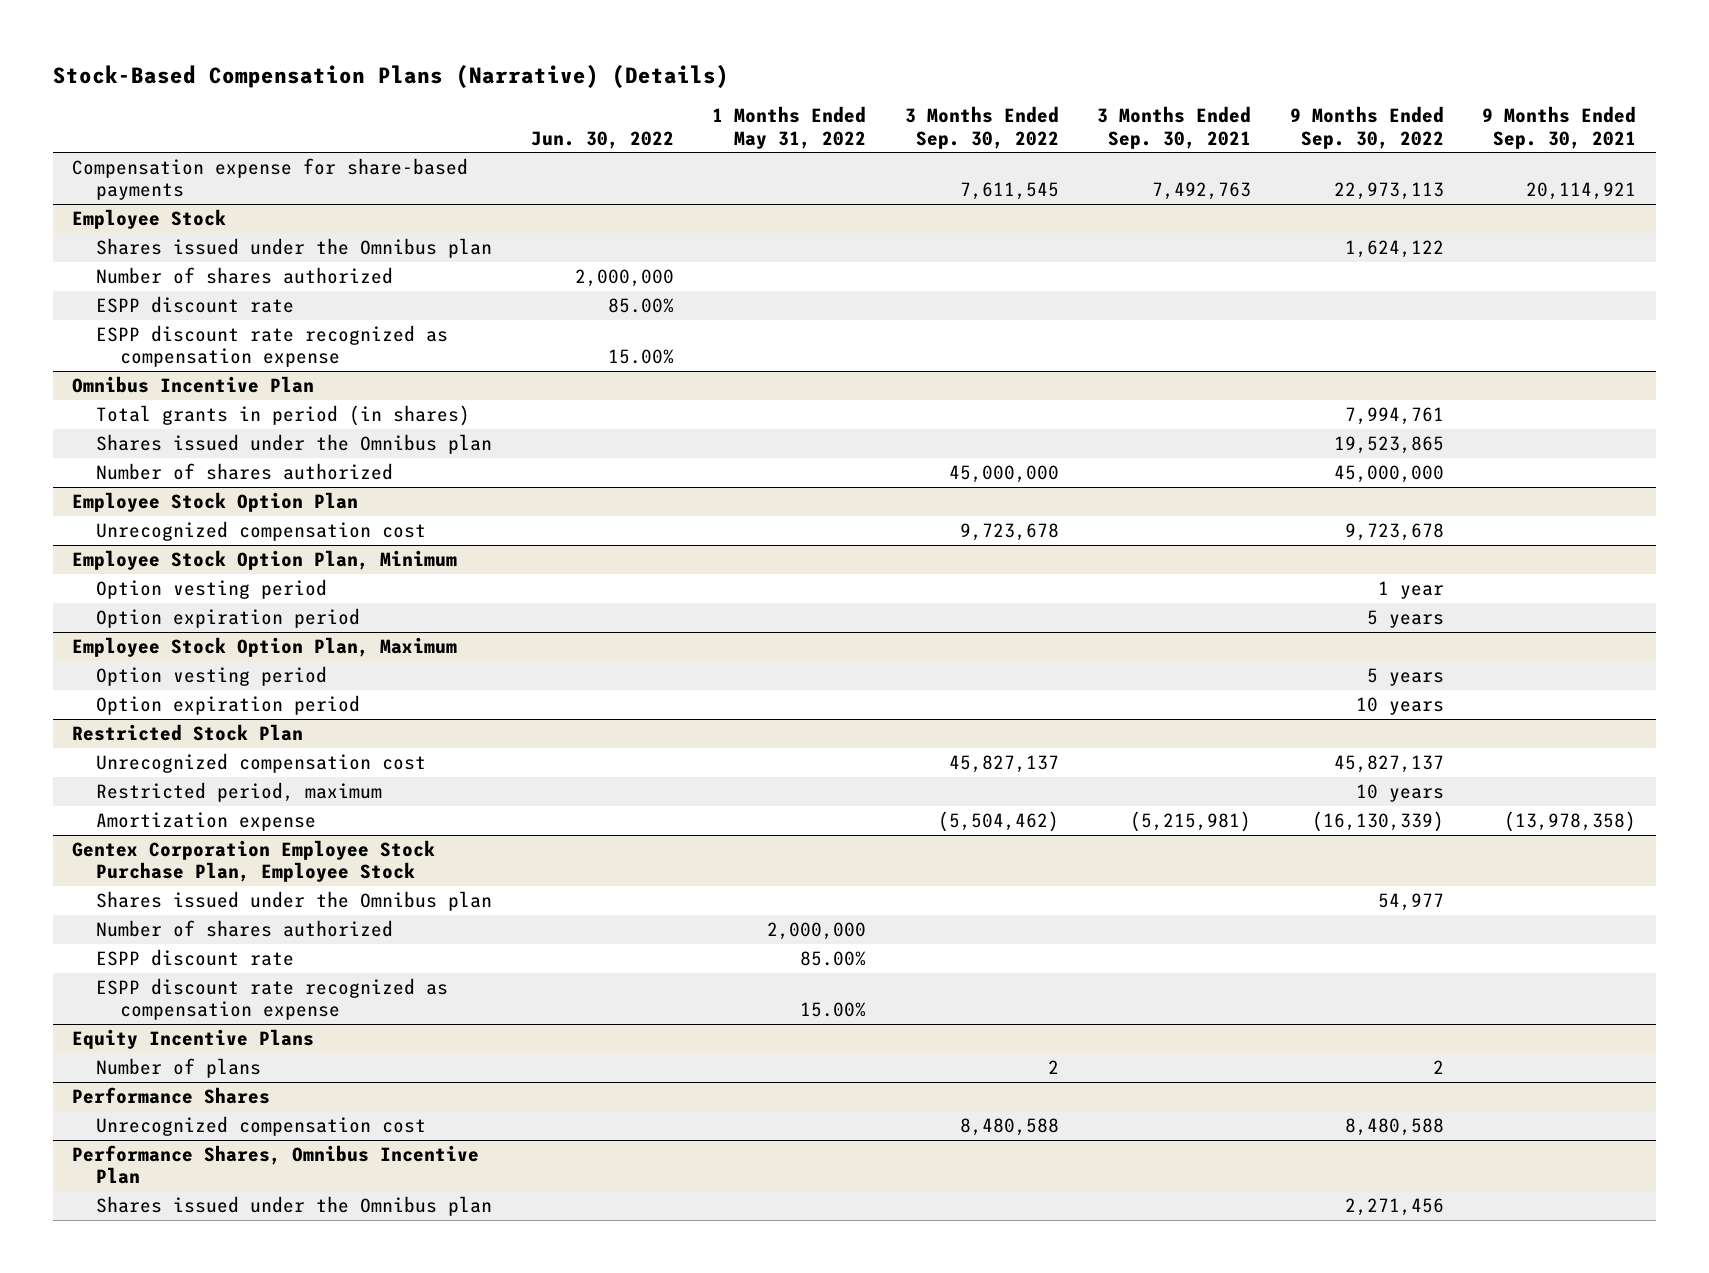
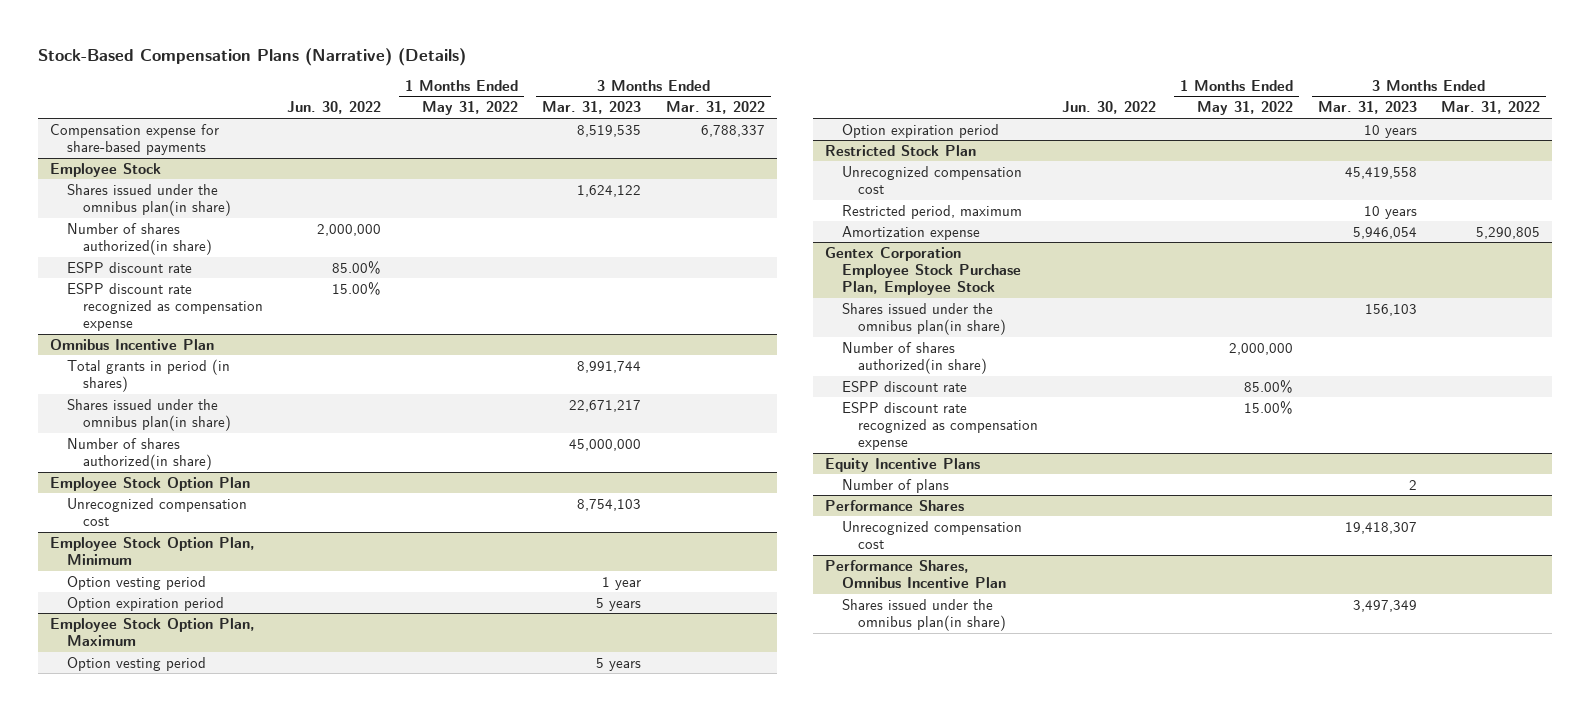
- | Jun. 30, 2022 | 1 Months Ended May 31, 2022 | 3 Months Ended Sep. 30, 2022 | 3 Months Ended Sep. 30, 2021 | 9 Months Ended Sep. 30, 2022 | 9 Months Ended Sep. 30, 2021
+ | Jun. 30, 2022 | 1 Months Ended May 31, 2022 | 3 Months Ended Mar. 31, 2023 | 3 Months Ended Mar. 31, 2022
@ Employee Stock
- Shares issued under the Omnibus plan | | | | | 1,624,122 |
- Number of shares authorized | 2,000,000 | | | | |
+ Shares issued under the omnibus plan(in share) | | | 1,624,122 |
+ Number of shares authorized(in share) | 2,000,000 | | |
@ Omnibus Incentive Plan
- Shares issued under the Omnibus plan | | | | | 19,523,865 |
- Number of shares authorized | | | 45,000,000 | | 45,000,000 |
+ Shares issued under the omnibus plan(in share) | | | 22,671,217 |
+ Number of shares authorized(in share) | | | 45,000,000 |
@ Gentex Corporation Employee Stock Purchase Plan, Employee Stock
- Shares issued under the Omnibus plan | | | | | 54,977 |
- Number of shares authorized | | 2,000,000 | | | |
+ Shares issued under the omnibus plan(in share) | | | 156,103 |
+ Number of shares authorized(in share) | | 2,000,000 | |
@ Performance Shares, Omnibus Incentive Plan
- Shares issued under the Omnibus plan | | | | | 2,271,456 |
+ Shares issued under the omnibus plan(in share) | | | 3,497,349 |

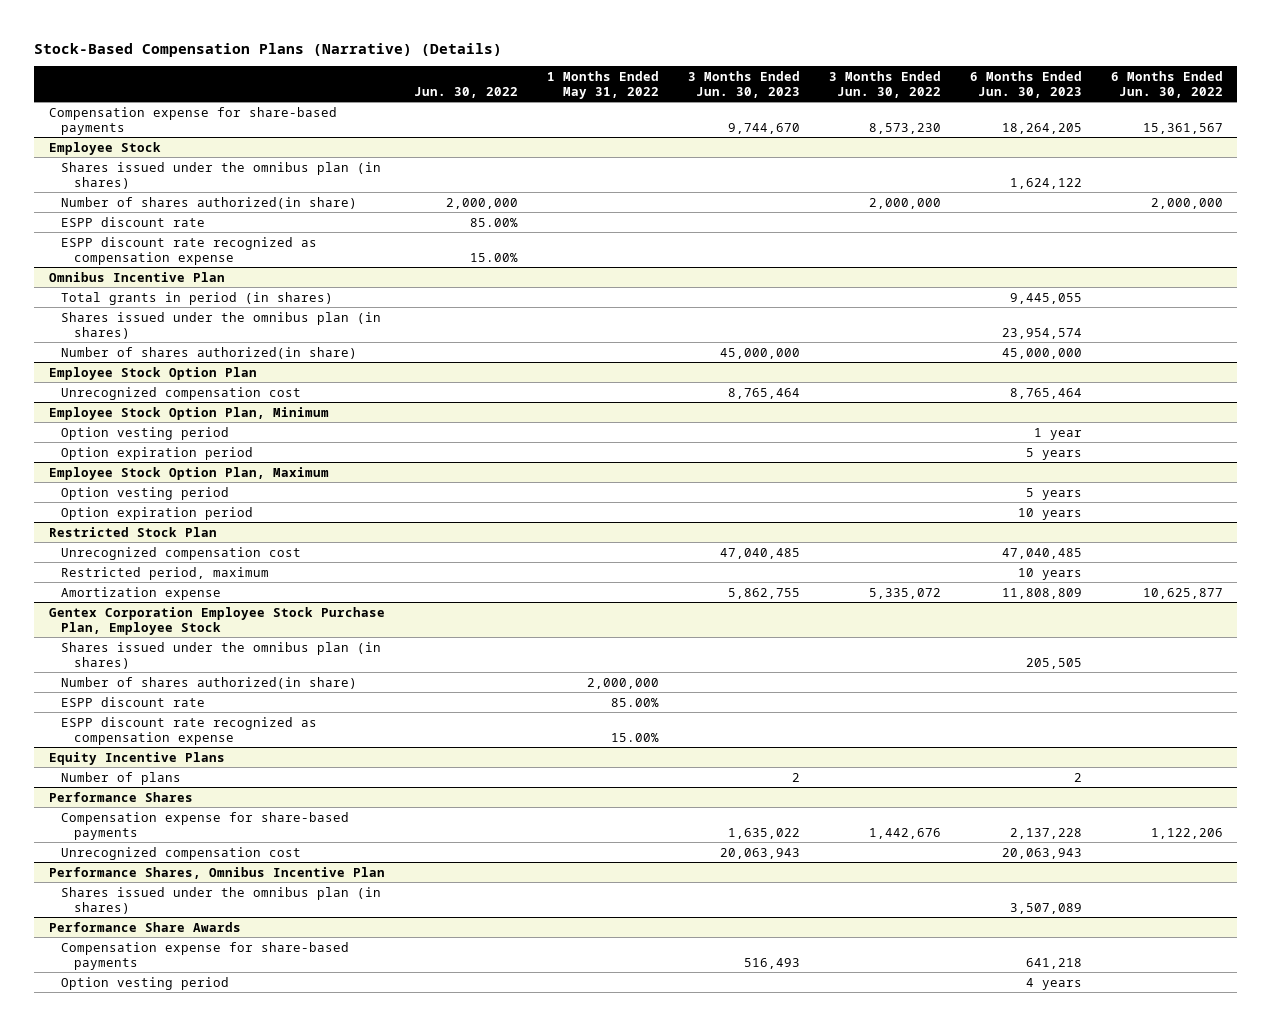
- | Jun. 30, 2022 | 1 Months Ended May 31, 2022 | 3 Months Ended Mar. 31, 2023 | 3 Months Ended Mar. 31, 2022
+ | Jun. 30, 2022 | 1 Months Ended May 31, 2022 | 3 Months Ended Jun. 30, 2023 | 3 Months Ended Jun. 30, 2022 | 6 Months Ended Jun. 30, 2023 | 6 Months Ended Jun. 30, 2022
@ Employee Stock
- Shares issued under the omnibus plan(in share) | | | 1,624,122 |
+ Shares issued under the omnibus plan (in shares) | | | | | 1,624,122 |
@ Omnibus Incentive Plan
- Shares issued under the omnibus plan(in share) | | | 22,671,217 |
+ Shares issued under the omnibus plan (in shares) | | | | | 23,954,574 |
@ Gentex Corporation Employee Stock Purchase Plan, Employee Stock
- Shares issued under the omnibus plan(in share) | | | 156,103 |
+ Shares issued under the omnibus plan (in shares) | | | | | 205,505 |
@ Performance Shares
+ Compensation expense for share-based payments | | | 1,635,022 | 1,442,676 | 2,137,228 | 1,122,206
@ Performance Shares, Omnibus Incentive Plan
- Shares issued under the omnibus plan(in share) | | | 3,497,349 |
+ Shares issued under the omnibus plan (in shares) | | | | | 3,507,089 |
+ Performance Share Awards
+ Compensation expense for share-based payments | | | 516,493 | | 641,218 |
+ Option vesting period | | | | | 4 years |

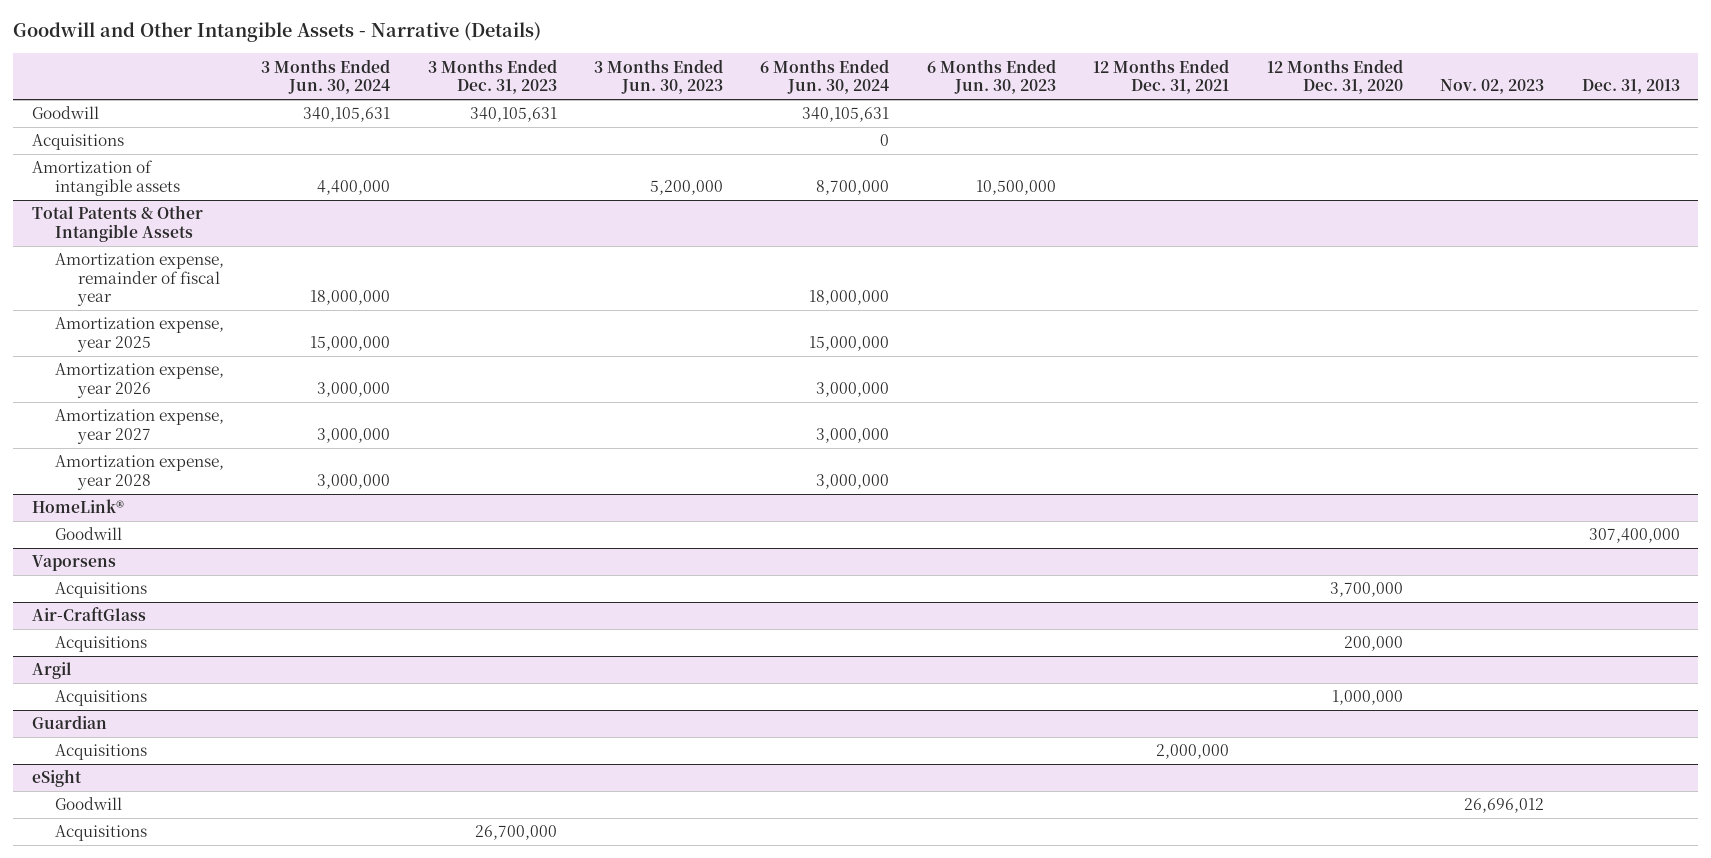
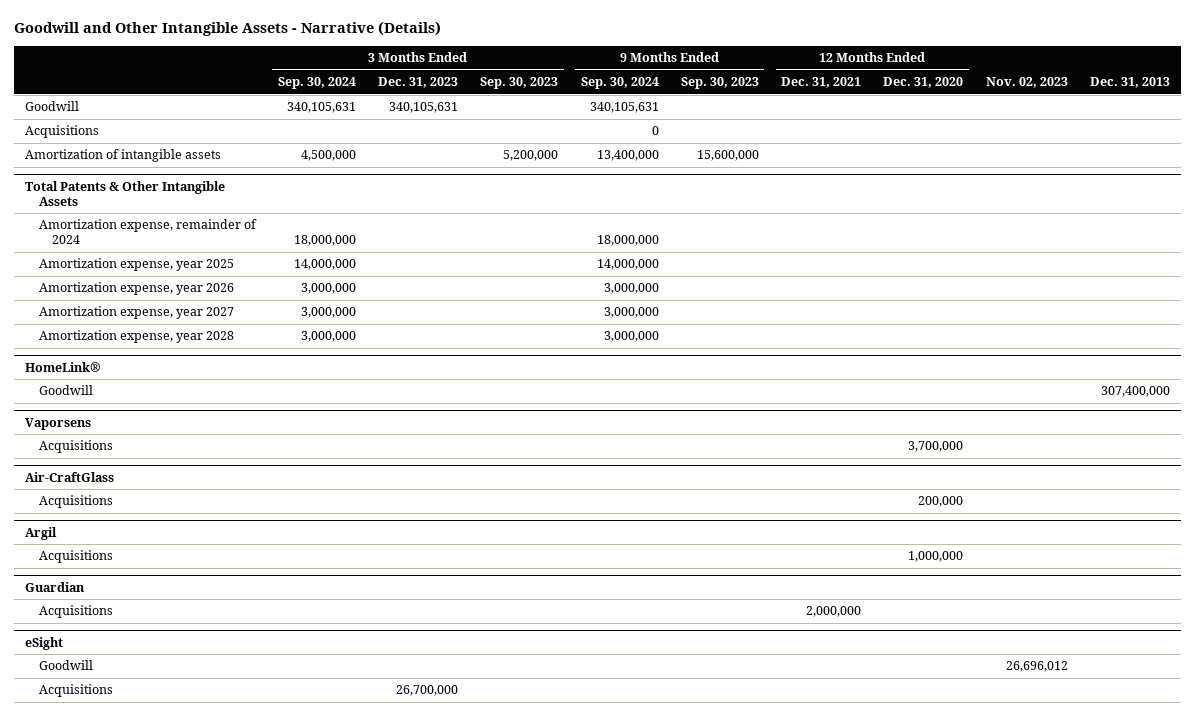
- | 3 Months Ended Jun. 30, 2024 | 3 Months Ended Dec. 31, 2023 | 3 Months Ended Jun. 30, 2023 | 6 Months Ended Jun. 30, 2024 | 6 Months Ended Jun. 30, 2023 | 12 Months Ended Dec. 31, 2021 | 12 Months Ended Dec. 31, 2020 | Nov. 02, 2023 | Dec. 31, 2013
+ | 3 Months Ended Sep. 30, 2024 | 3 Months Ended Dec. 31, 2023 | 3 Months Ended Sep. 30, 2023 | 9 Months Ended Sep. 30, 2024 | 9 Months Ended Sep. 30, 2023 | 12 Months Ended Dec. 31, 2021 | 12 Months Ended Dec. 31, 2020 | Nov. 02, 2023 | Dec. 31, 2013
@ Total Patents & Other Intangible Assets
- Amortization expense, remainder of fiscal year | 18,000,000 | | | 18,000,000 | | | | |
+ Amortization expense, remainder of 2024 | 18,000,000 | | | 18,000,000 | | | | |

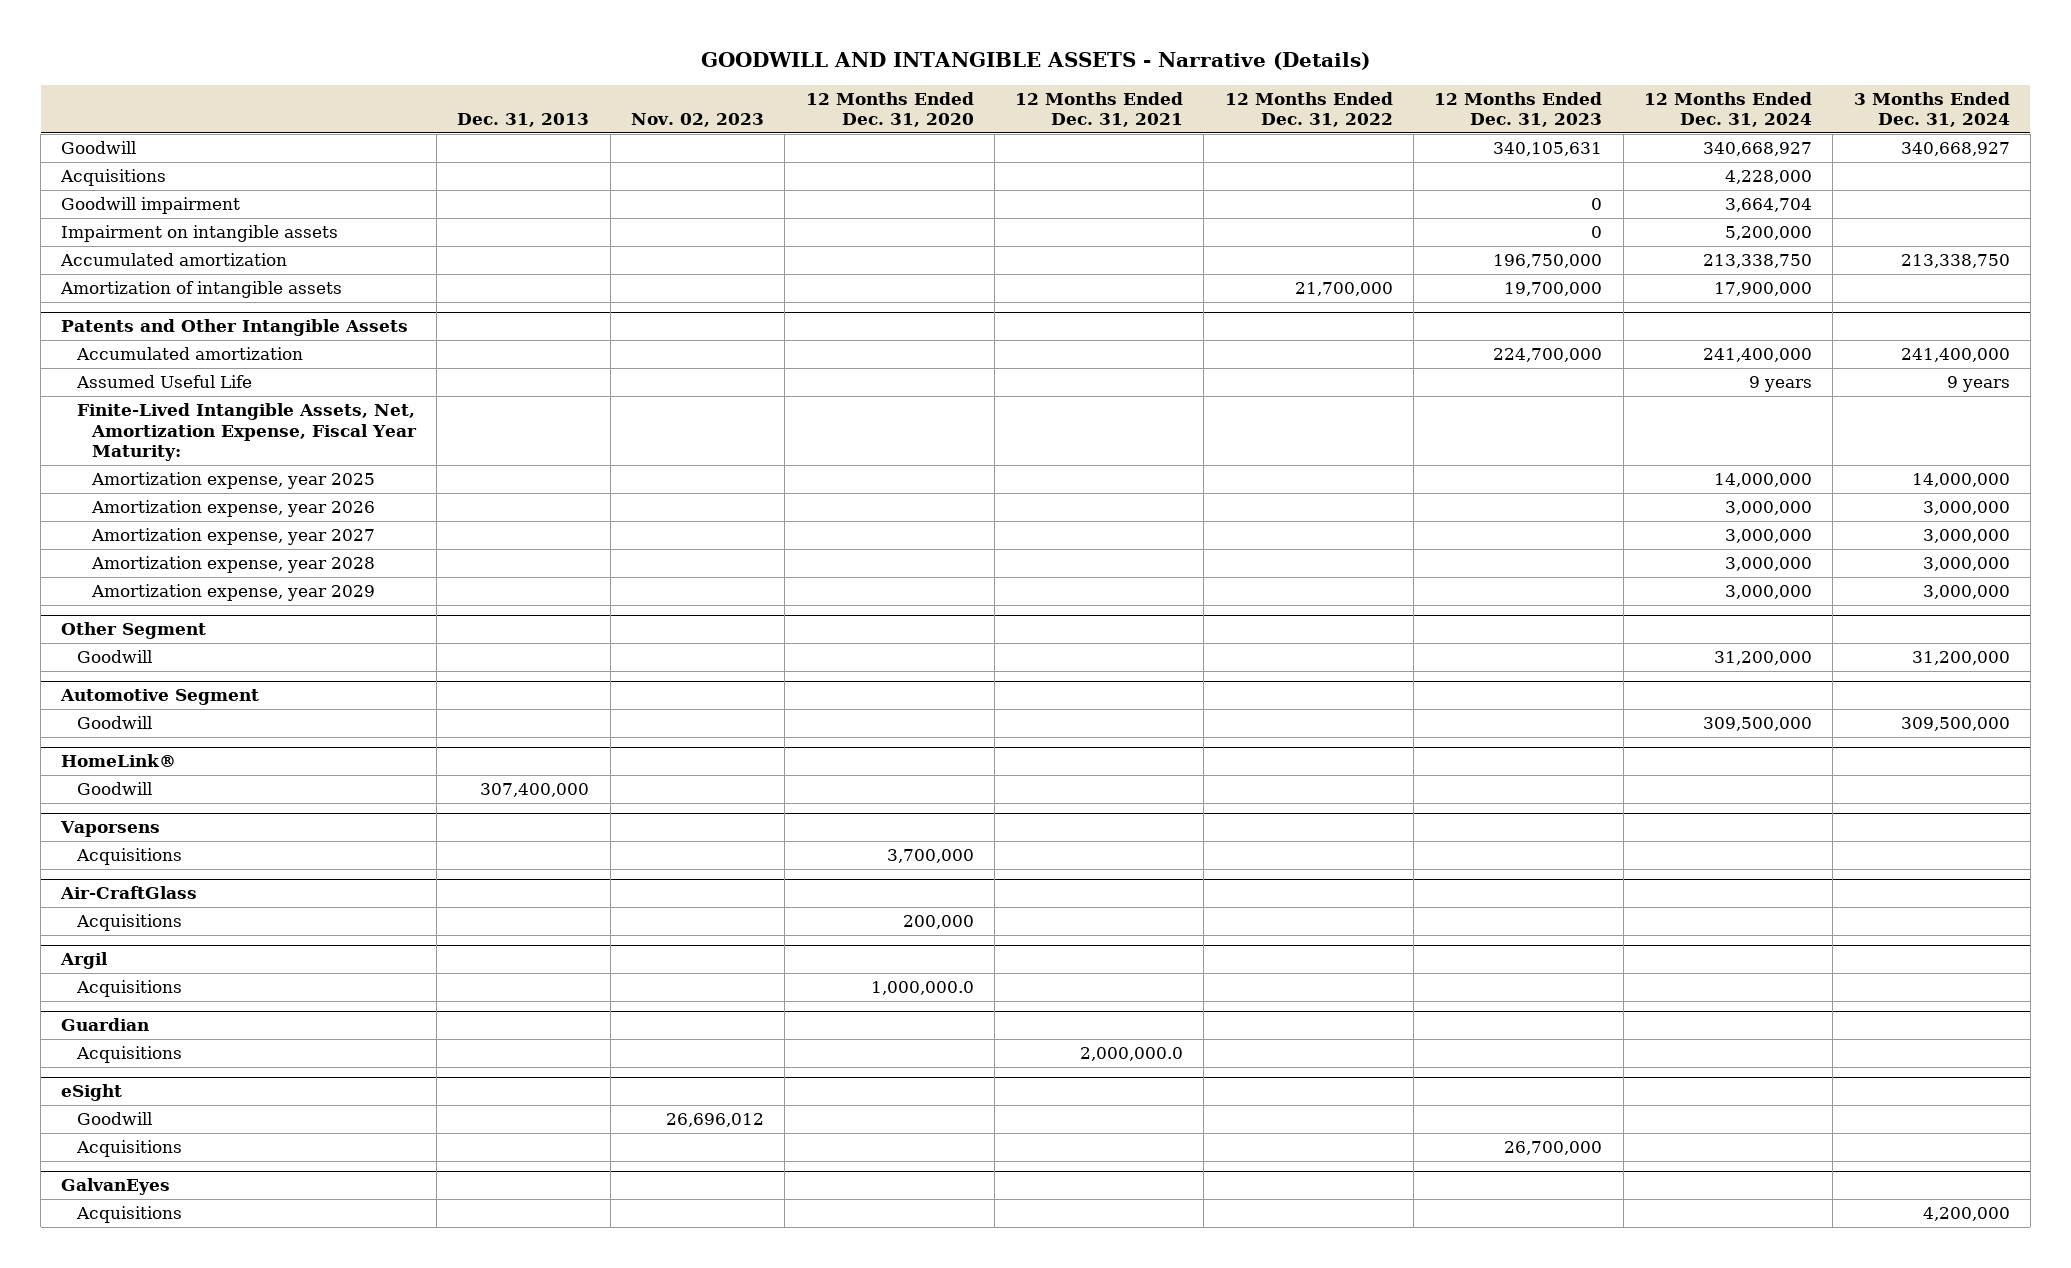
- Goodwill and Other Intangible Assets - Narrative (Details)
+ GOODWILL AND INTANGIBLE ASSETS - Narrative (Details)
- | 3 Months Ended Sep. 30, 2024 | 3 Months Ended Dec. 31, 2023 | 3 Months Ended Sep. 30, 2023 | 9 Months Ended Sep. 30, 2024 | 9 Months Ended Sep. 30, 2023 | 12 Months Ended Dec. 31, 2021 | 12 Months Ended Dec. 31, 2020 | Nov. 02, 2023 | Dec. 31, 2013
+ | Dec. 31, 2013 | Nov. 02, 2023 | 12 Months Ended Dec. 31, 2020 | 12 Months Ended Dec. 31, 2021 | 12 Months Ended Dec. 31, 2022 | 12 Months Ended Dec. 31, 2023 | 12 Months Ended Dec. 31, 2024 | 3 Months Ended Dec. 31, 2024
+ Goodwill impairment | | | | | | 0 | 3,664,704 |
+ Impairment on intangible assets | | | | | | 0 | 5,200,000 |
+ Accumulated amortization | | | | | | 196,750,000 | 213,338,750 | 213,338,750
- Total Patents & Other Intangible Assets
- Amortization expense, remainder of 2024 | 18,000,000 | | | 18,000,000 | | | | |
+ Patents and Other Intangible Assets
+ Accumulated amortization | | | | | | 224,700,000 | 241,400,000 | 241,400,000
+ Assumed Useful Life | | | | | | | 9 years | 9 years
+ Finite-Lived Intangible Assets, Net, Amortization Expense, Fiscal Year Maturity:
+ Amortization expense, year 2029 | | | | | | | 3,000,000 | 3,000,000
+ Other Segment
+ Goodwill | | | | | | | 31,200,000 | 31,200,000
+ Automotive Segment
+ Goodwill | | | | | | | 309,500,000 | 309,500,000
@ Argil
- Acquisitions | | | | | | | 1,000,000 | |
+ Acquisitions | | | 1,000,000.0 | | | | |
@ Guardian
- Acquisitions | | | | | | 2,000,000 | | |
+ Acquisitions | | | | 2,000,000.0 | | | |
+ GalvanEyes
+ Acquisitions | | | | | | | | 4,200,000

